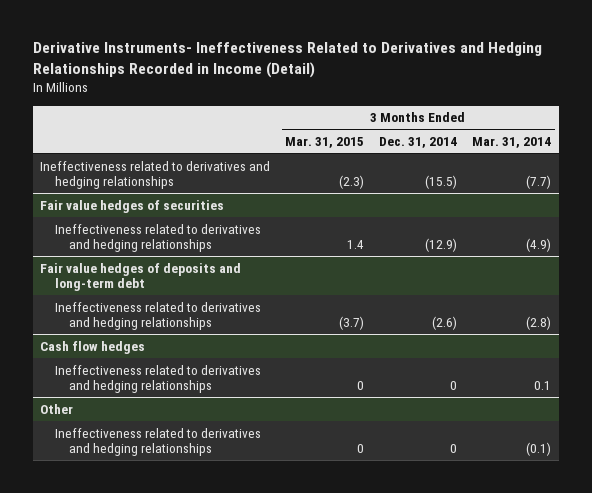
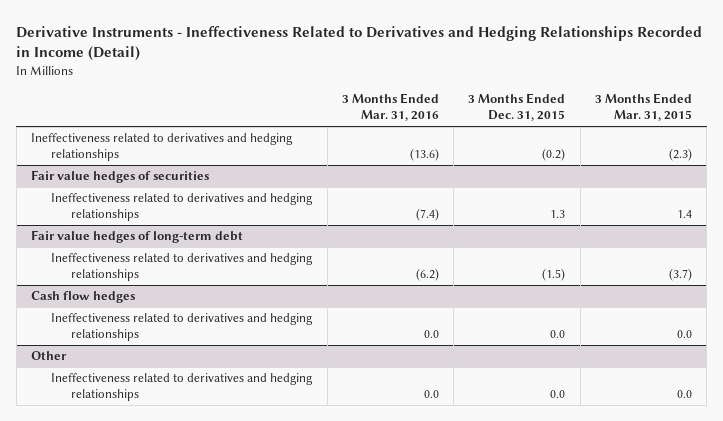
- Derivative Instruments- Ineffectiveness Related to Derivatives and Hedging Relationships Recorded in Income (Detail)
+ Derivative Instruments - Ineffectiveness Related to Derivatives and Hedging Relationships Recorded in Income (Detail)
- | 3 Months Ended Mar. 31, 2015 | 3 Months Ended Dec. 31, 2014 | 3 Months Ended Mar. 31, 2014
+ | 3 Months Ended Mar. 31, 2016 | 3 Months Ended Dec. 31, 2015 | 3 Months Ended Mar. 31, 2015
- Fair value hedges of deposits and long-term debt
+ Fair value hedges of long-term debt
@ Cash flow hedges
- Ineffectiveness related to derivatives and hedging relationships | 0 | 0 | 0.1
+ Ineffectiveness related to derivatives and hedging relationships | 0.0 | 0.0 | 0.0
@ Other
- Ineffectiveness related to derivatives and hedging relationships | 0 | 0 | (0.1)
+ Ineffectiveness related to derivatives and hedging relationships | 0.0 | 0.0 | 0.0

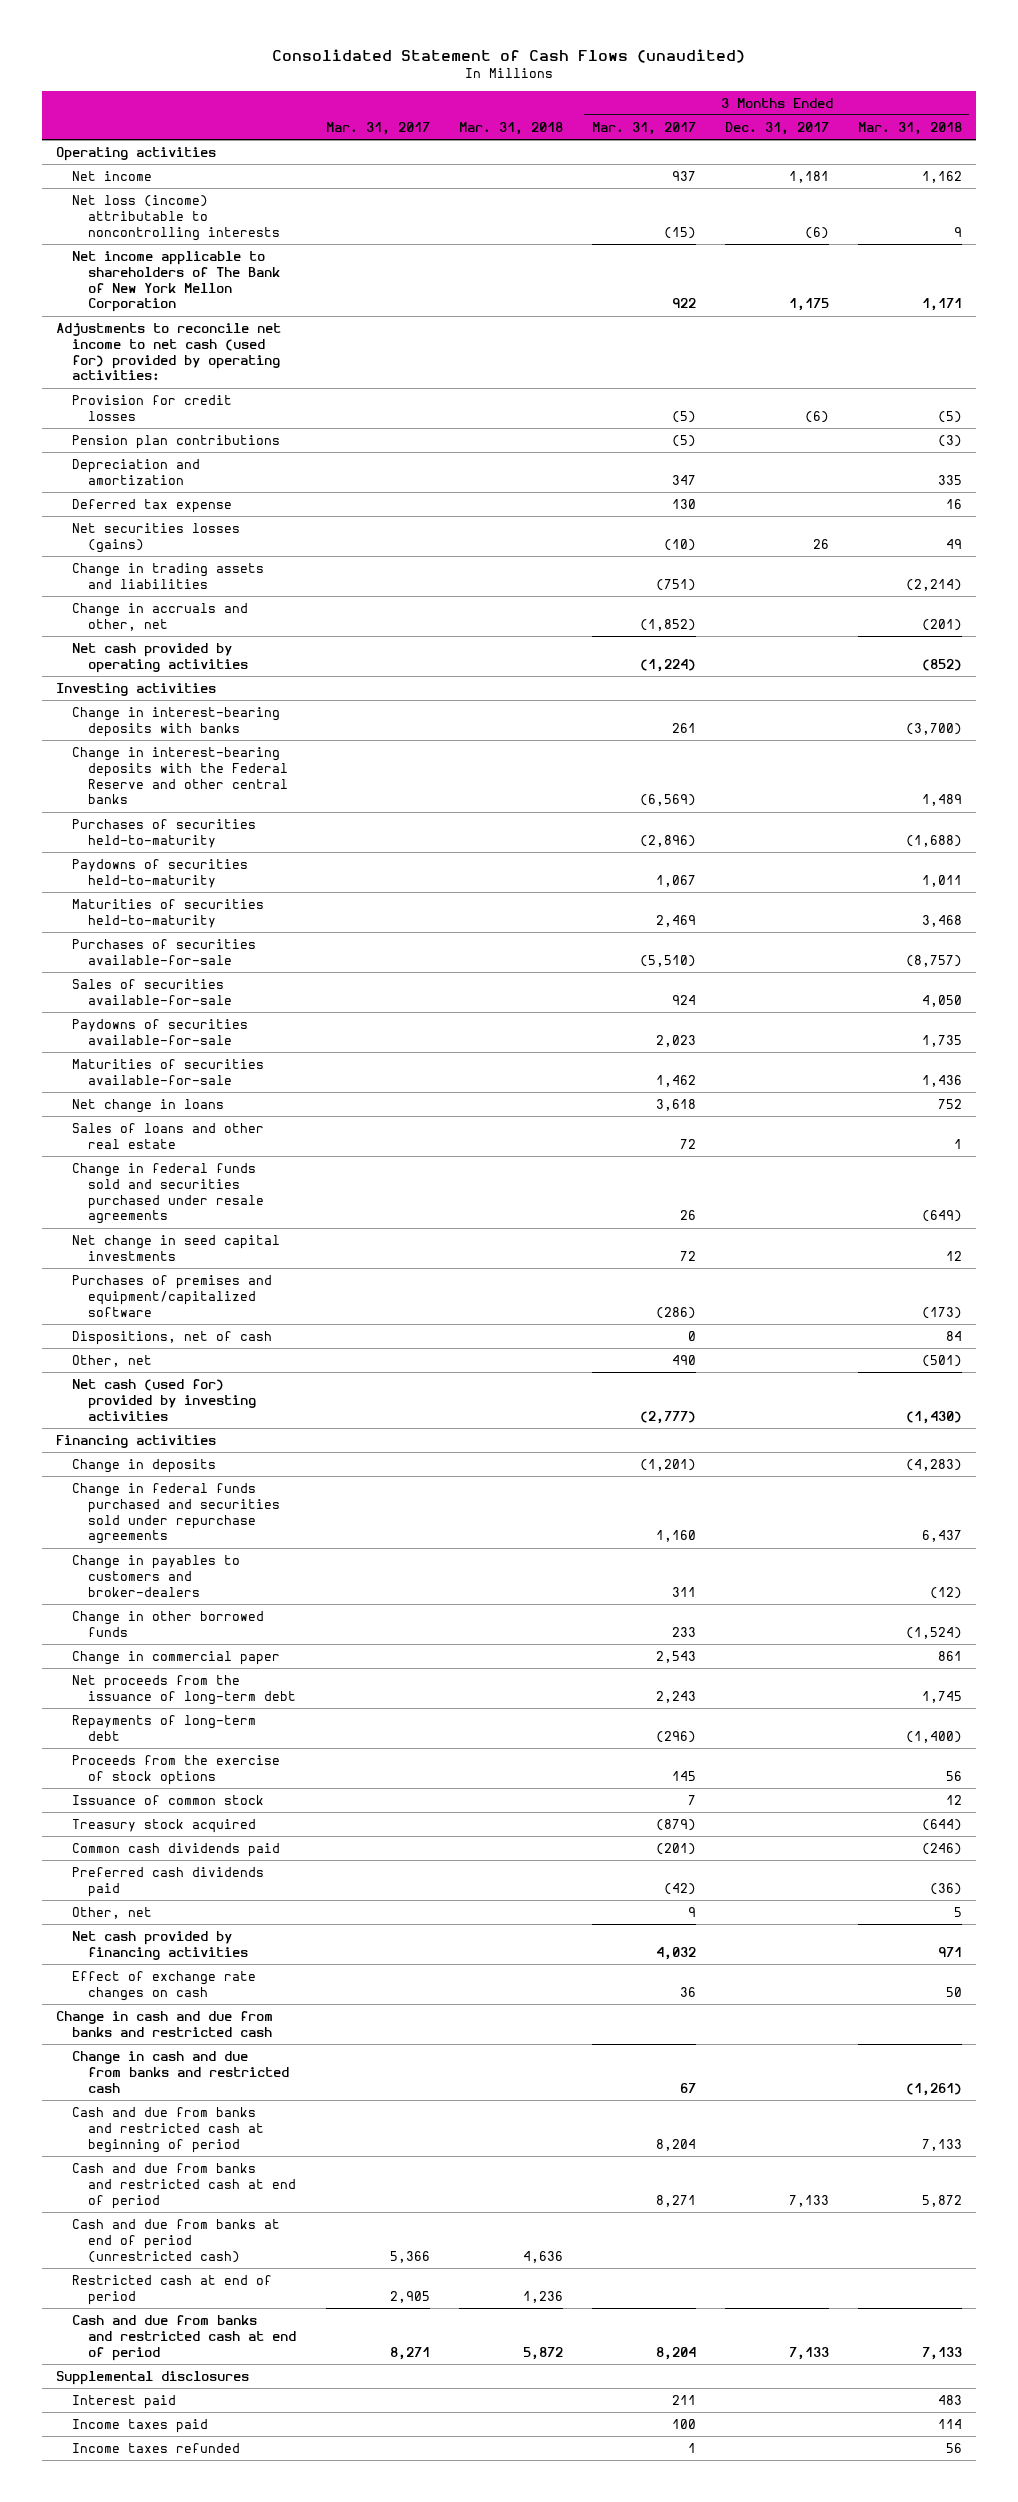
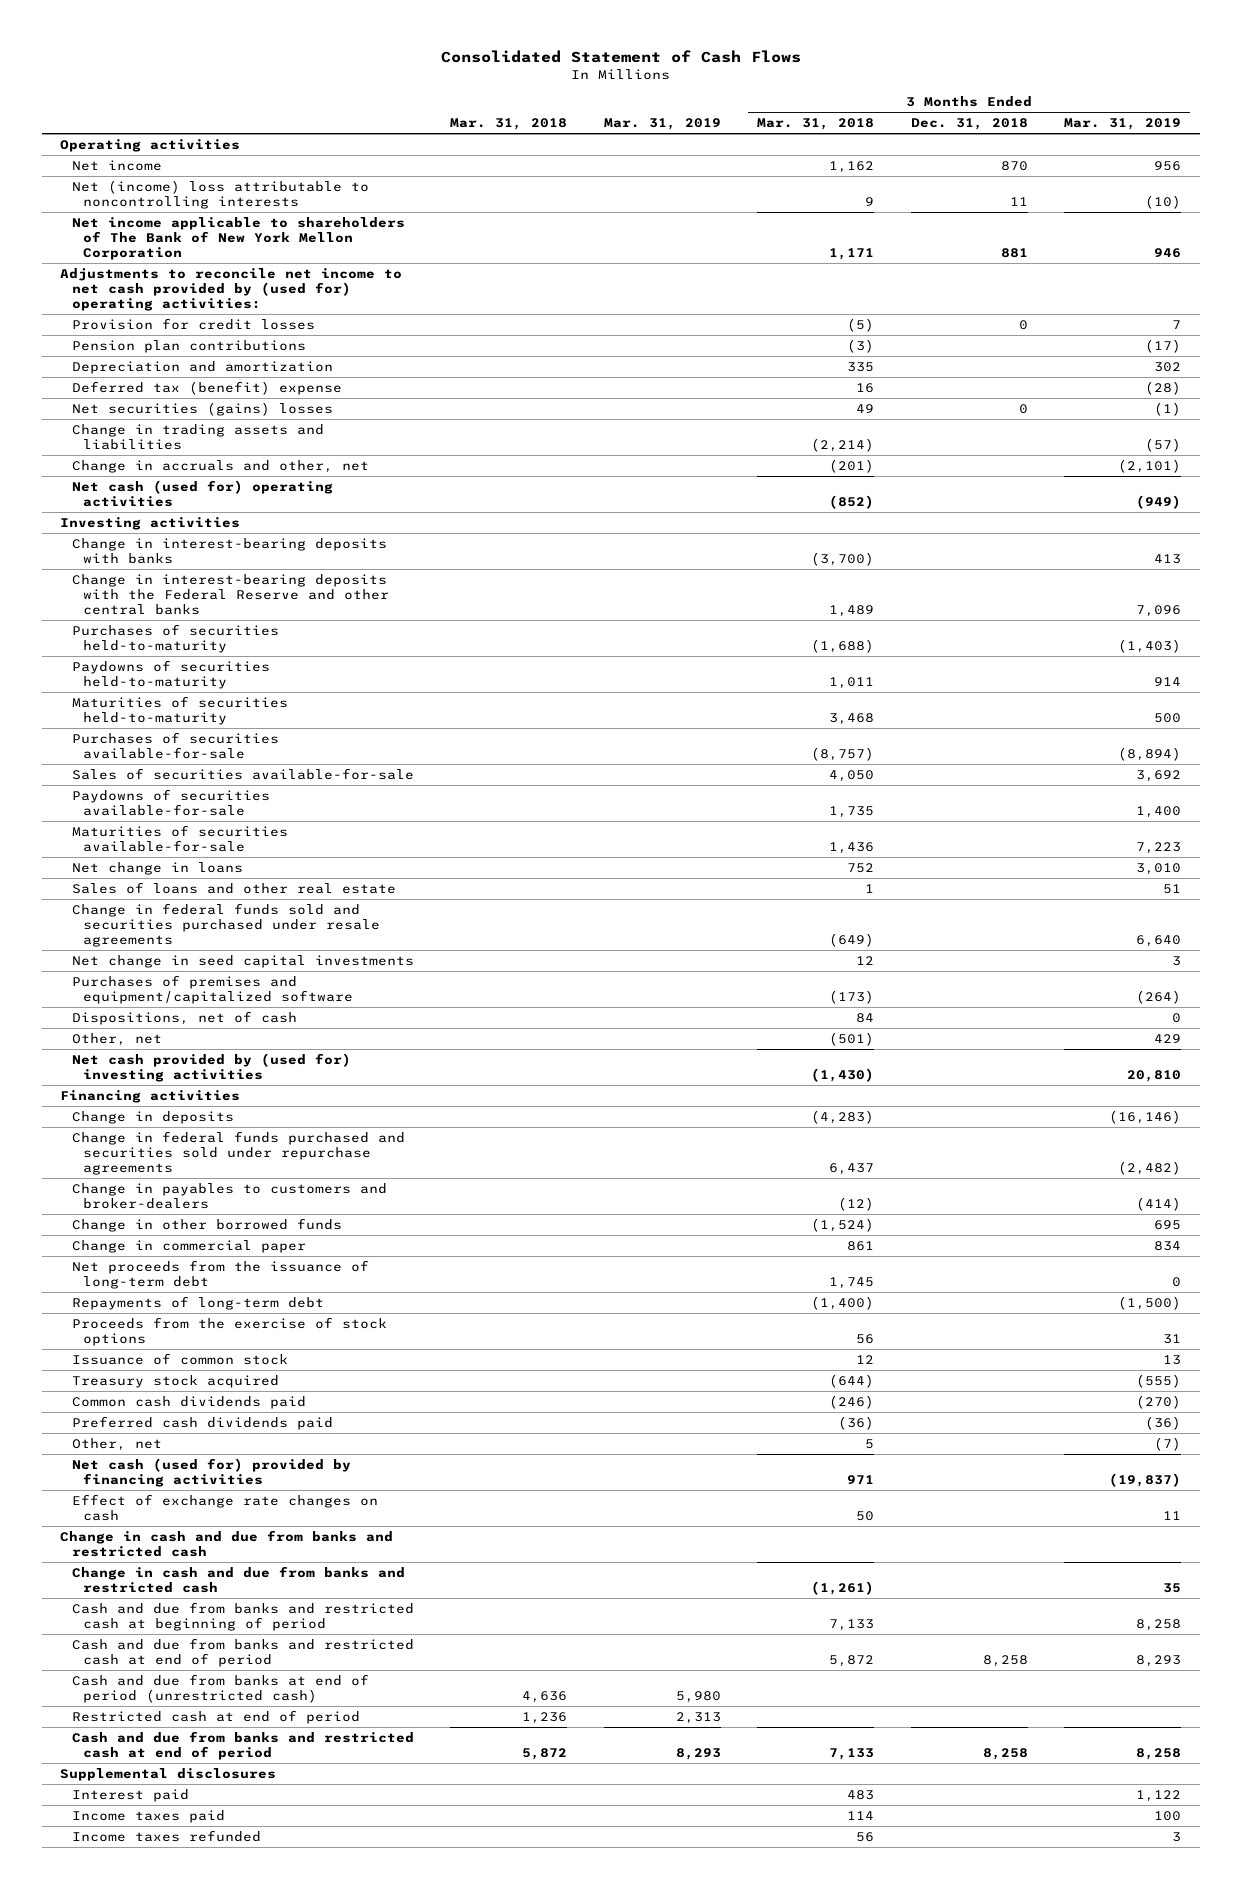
- Consolidated Statement of Cash Flows (unaudited)
+ Consolidated Statement of Cash Flows
- | Mar. 31, 2017 | Mar. 31, 2018 | 3 Months Ended Mar. 31, 2017 | 3 Months Ended Dec. 31, 2017 | 3 Months Ended Mar. 31, 2018
+ | Mar. 31, 2018 | Mar. 31, 2019 | 3 Months Ended Mar. 31, 2018 | 3 Months Ended Dec. 31, 2018 | 3 Months Ended Mar. 31, 2019
- Net loss (income) attributable to noncontrolling interests | | | (15) | (6) | 9
+ Net (income) loss attributable to noncontrolling interests | | | 9 | 11 | (10)
- Adjustments to reconcile net income to net cash (used for) provided by operating activities:
+ Adjustments to reconcile net income to net cash provided by (used for) operating activities:
- Deferred tax expense | | | 130 | | 16
- Net securities losses (gains) | | | (10) | 26 | 49
+ Deferred tax (benefit) expense | | | 16 | | (28)
+ Net securities (gains) losses | | | 49 | 0 | (1)
- Net cash provided by operating activities | | | (1,224) | | (852)
+ Net cash (used for) operating activities | | | (852) | | (949)
- Net cash (used for) provided by investing activities | | | (2,777) | | (1,430)
+ Net cash provided by (used for) investing activities | | | (1,430) | | 20,810
- Net cash provided by financing activities | | | 4,032 | | 971
+ Net cash (used for) provided by financing activities | | | 971 | | (19,837)

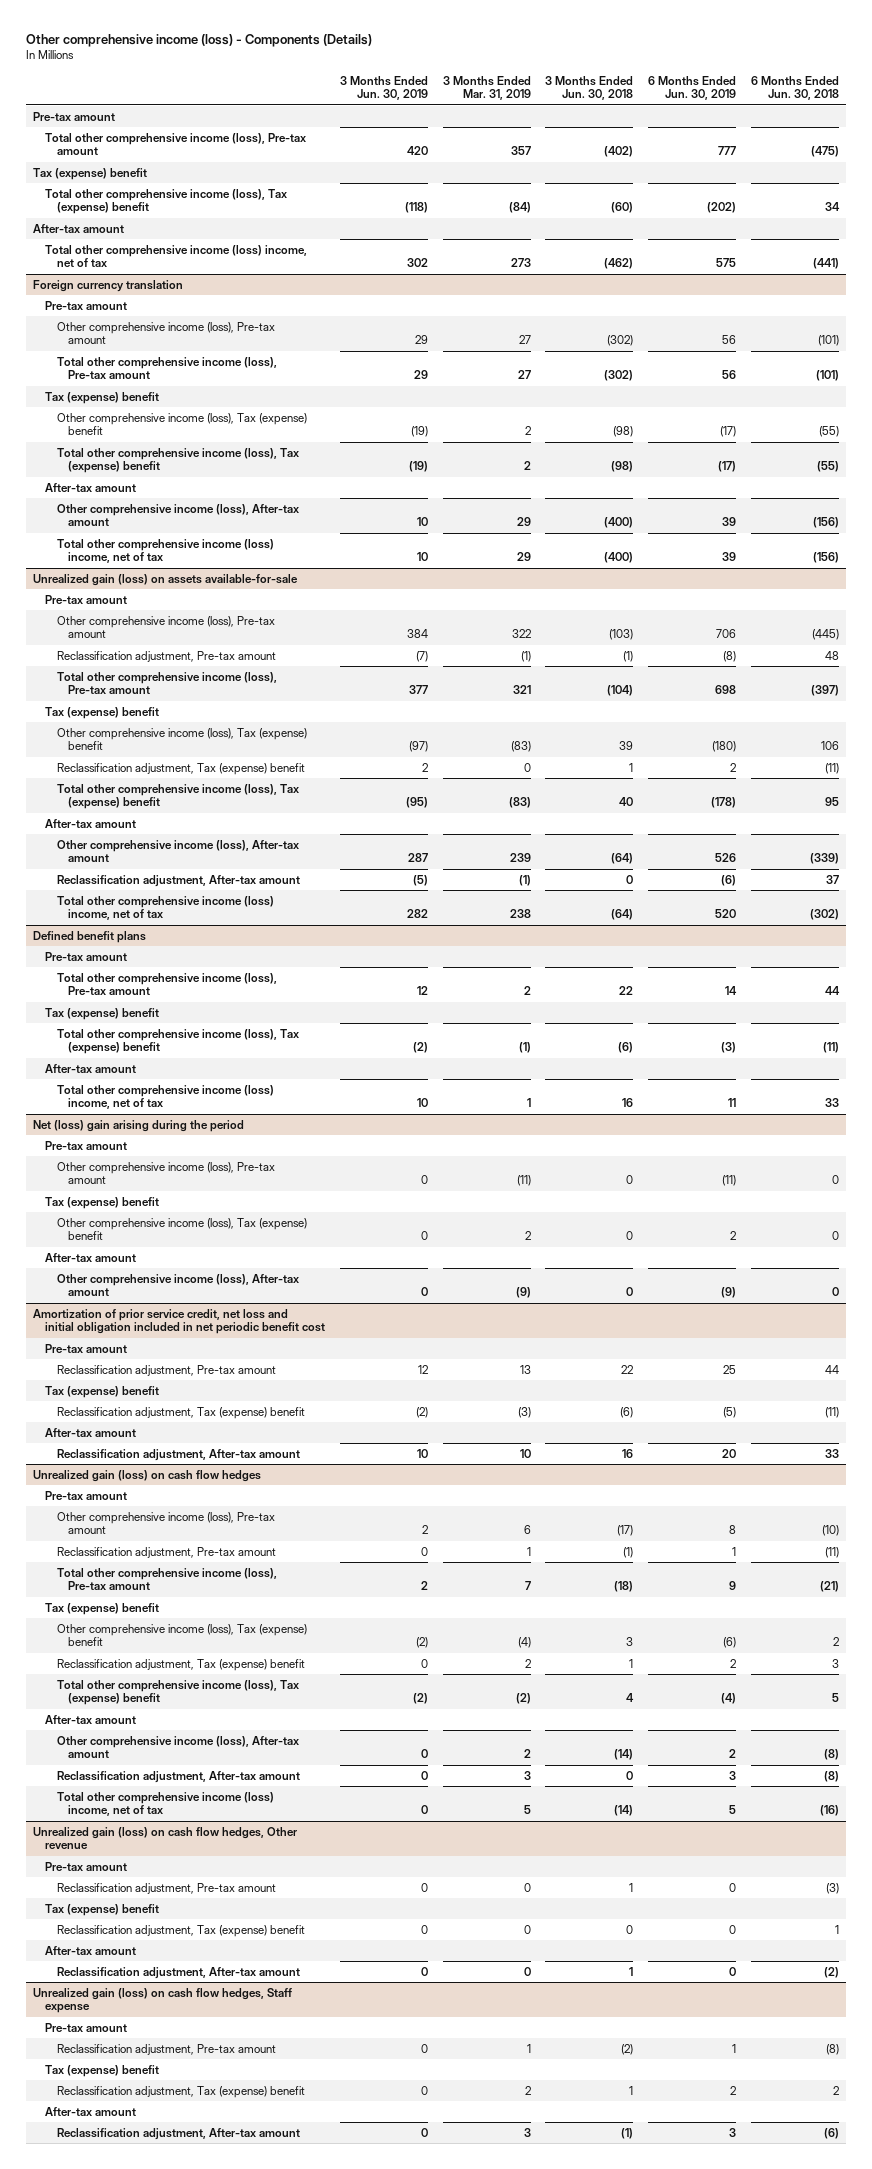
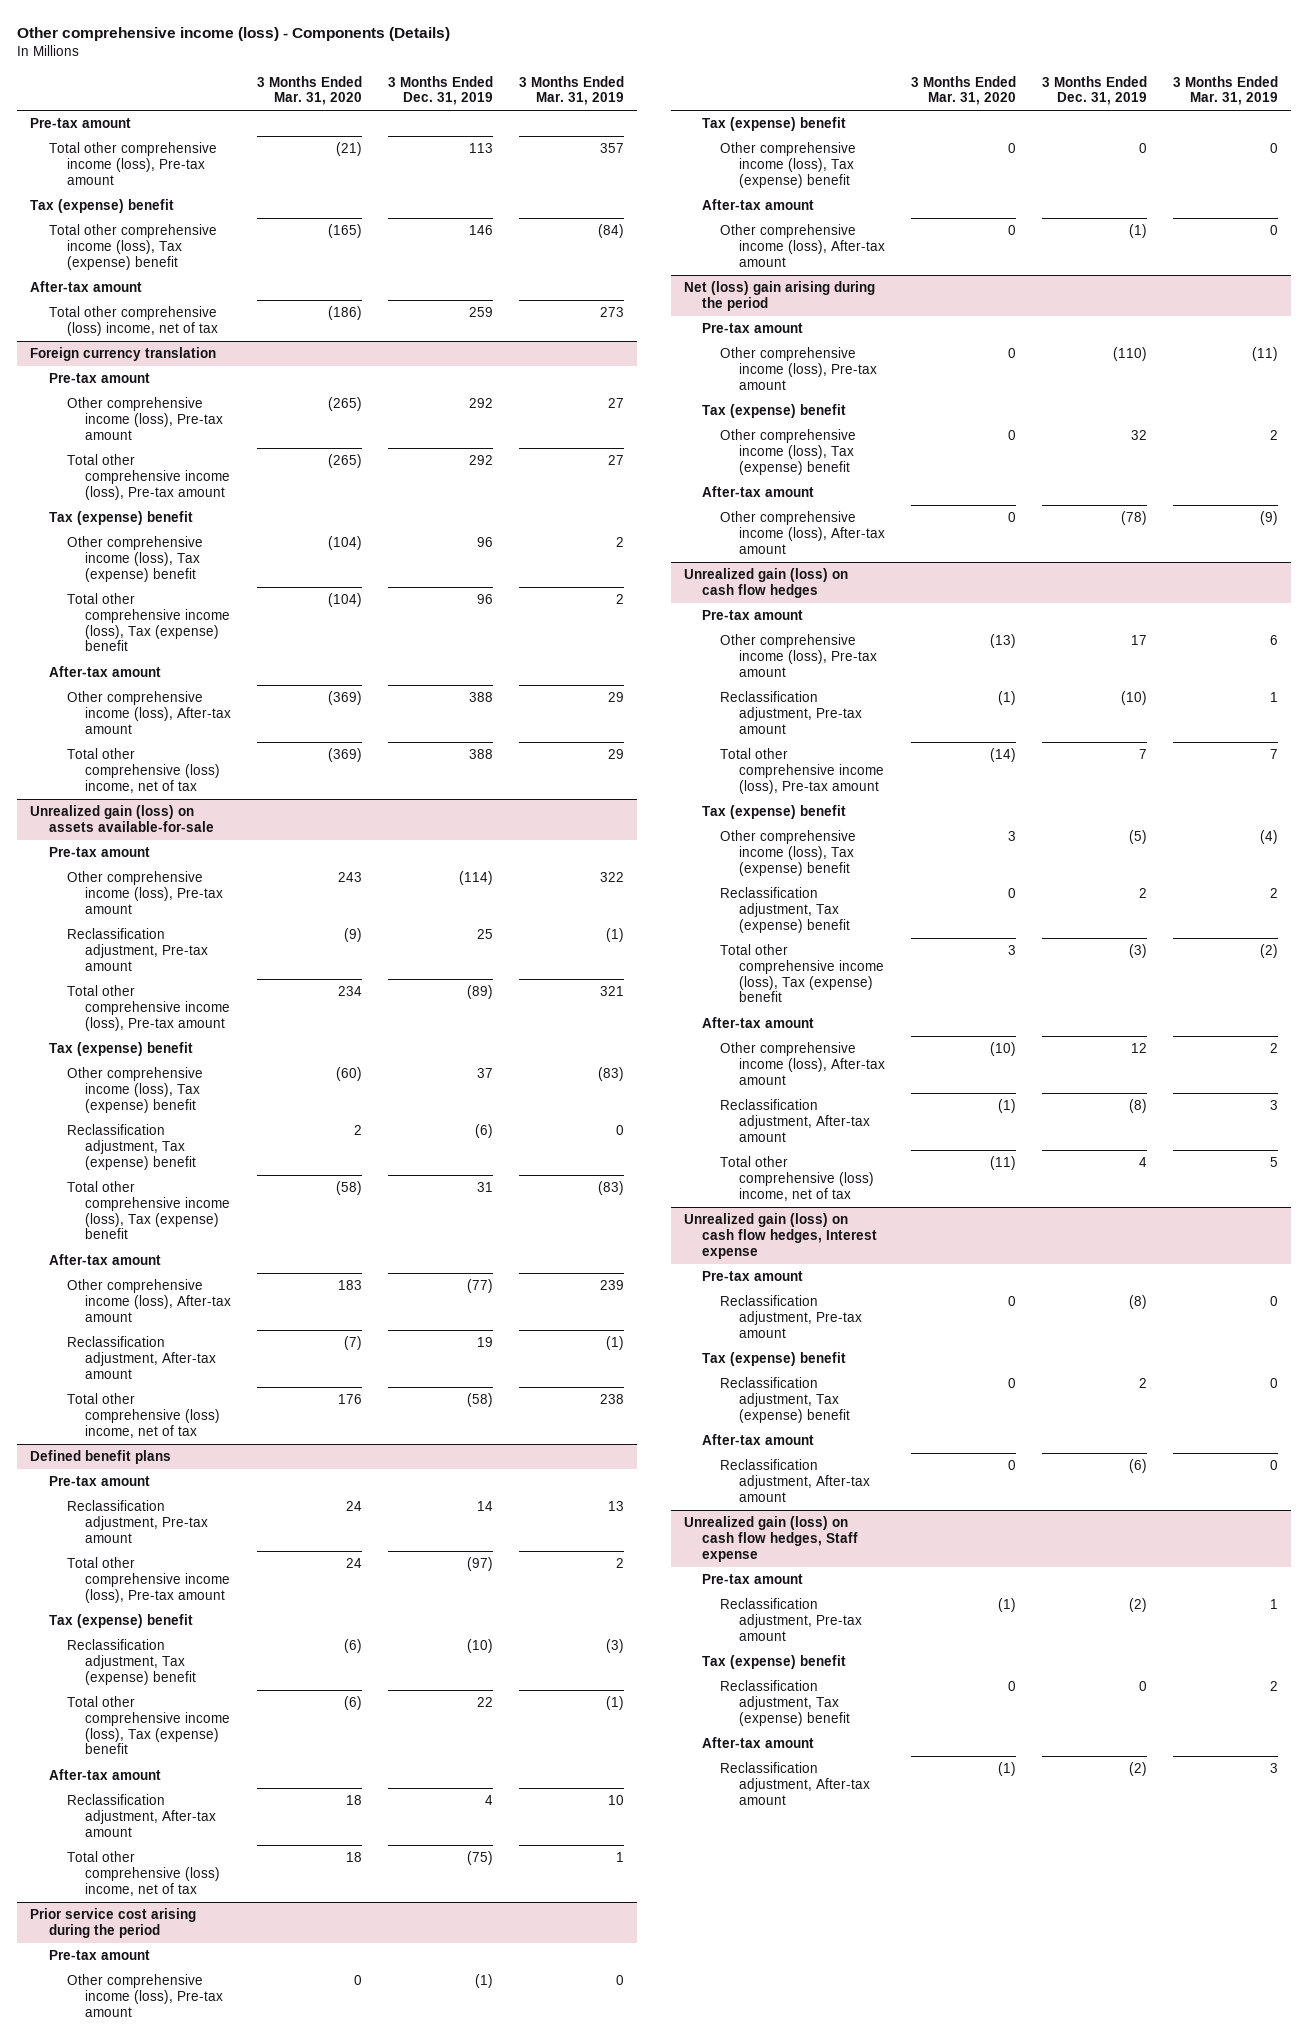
- | 3 Months Ended Jun. 30, 2019 | 3 Months Ended Mar. 31, 2019 | 3 Months Ended Jun. 30, 2018 | 6 Months Ended Jun. 30, 2019 | 6 Months Ended Jun. 30, 2018
+ | 3 Months Ended Mar. 31, 2020 | 3 Months Ended Dec. 31, 2019 | 3 Months Ended Mar. 31, 2019
- Total other comprehensive income (loss) income, net of tax | 302 | 273 | (462) | 575 | (441)
+ Total other comprehensive (loss) income, net of tax | (186) | 259 | 273
@ Foreign currency translation
- Total other comprehensive income (loss) income, net of tax | 10 | 29 | (400) | 39 | (156)
+ Total other comprehensive (loss) income, net of tax | (369) | 388 | 29
@ Unrealized gain (loss) on assets available-for-sale
- Total other comprehensive income (loss) income, net of tax | 282 | 238 | (64) | 520 | (302)
+ Total other comprehensive (loss) income, net of tax | 176 | (58) | 238
@ Defined benefit plans
+ Reclassification adjustment, Pre-tax amount | 24 | 14 | 13
+ Reclassification adjustment, Tax (expense) benefit | (6) | (10) | (3)
- Total other comprehensive income (loss) income, net of tax | 10 | 1 | 16 | 11 | 33
+ Reclassification adjustment, After-tax amount | 18 | 4 | 10
+ Total other comprehensive (loss) income, net of tax | 18 | (75) | 1
+ Prior service cost arising during the period
+ Pre-tax amount
+ Other comprehensive income (loss), Pre-tax amount | 0 | (1) | 0
+ Tax (expense) benefit
+ Other comprehensive income (loss), Tax (expense) benefit | 0 | 0 | 0
+ After-tax amount
+ Other comprehensive income (loss), After-tax amount | 0 | (1) | 0
- Amortization of prior service credit, net loss and initial obligation included in net periodic benefit cost
- Pre-tax amount
- Reclassification adjustment, Pre-tax amount | 12 | 13 | 22 | 25 | 44
- Tax (expense) benefit
- Reclassification adjustment, Tax (expense) benefit | (2) | (3) | (6) | (5) | (11)
- After-tax amount
- Reclassification adjustment, After-tax amount | 10 | 10 | 16 | 20 | 33
@ Unrealized gain (loss) on cash flow hedges
- Total other comprehensive income (loss) income, net of tax | 0 | 5 | (14) | 5 | (16)
- Unrealized gain (loss) on cash flow hedges, Other revenue
@ Unrealized gain (loss) on cash flow hedges
+ Total other comprehensive (loss) income, net of tax | (11) | 4 | 5
+ Unrealized gain (loss) on cash flow hedges, Interest expense

